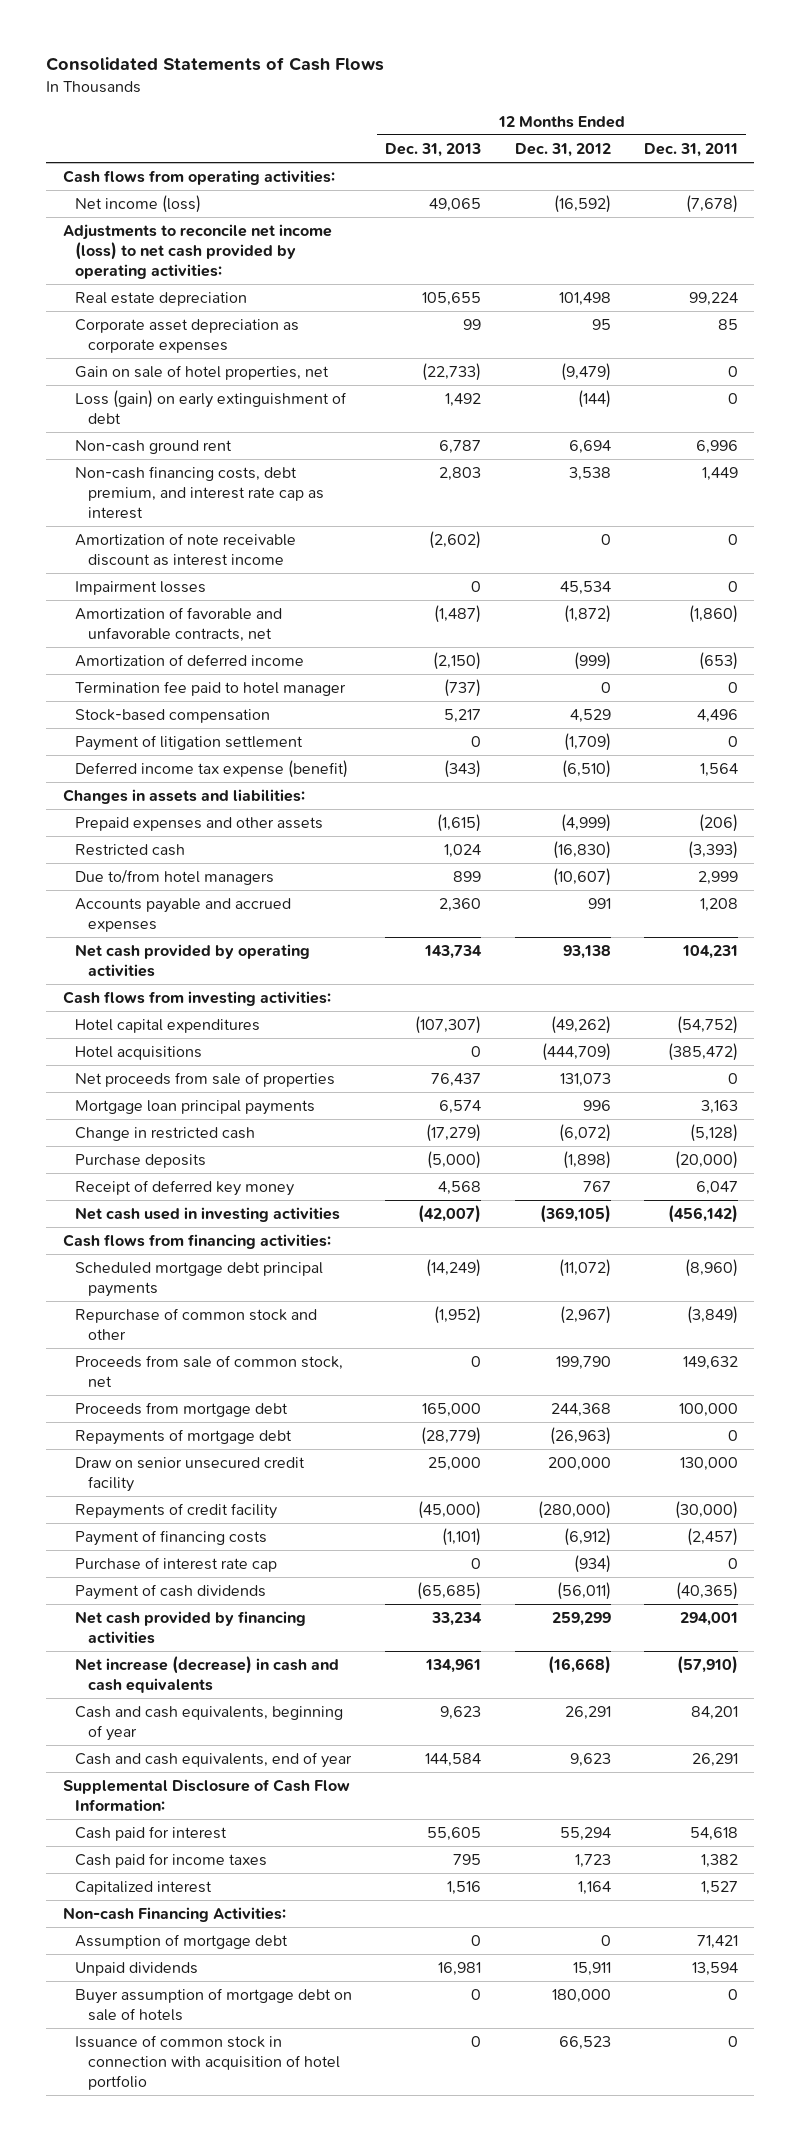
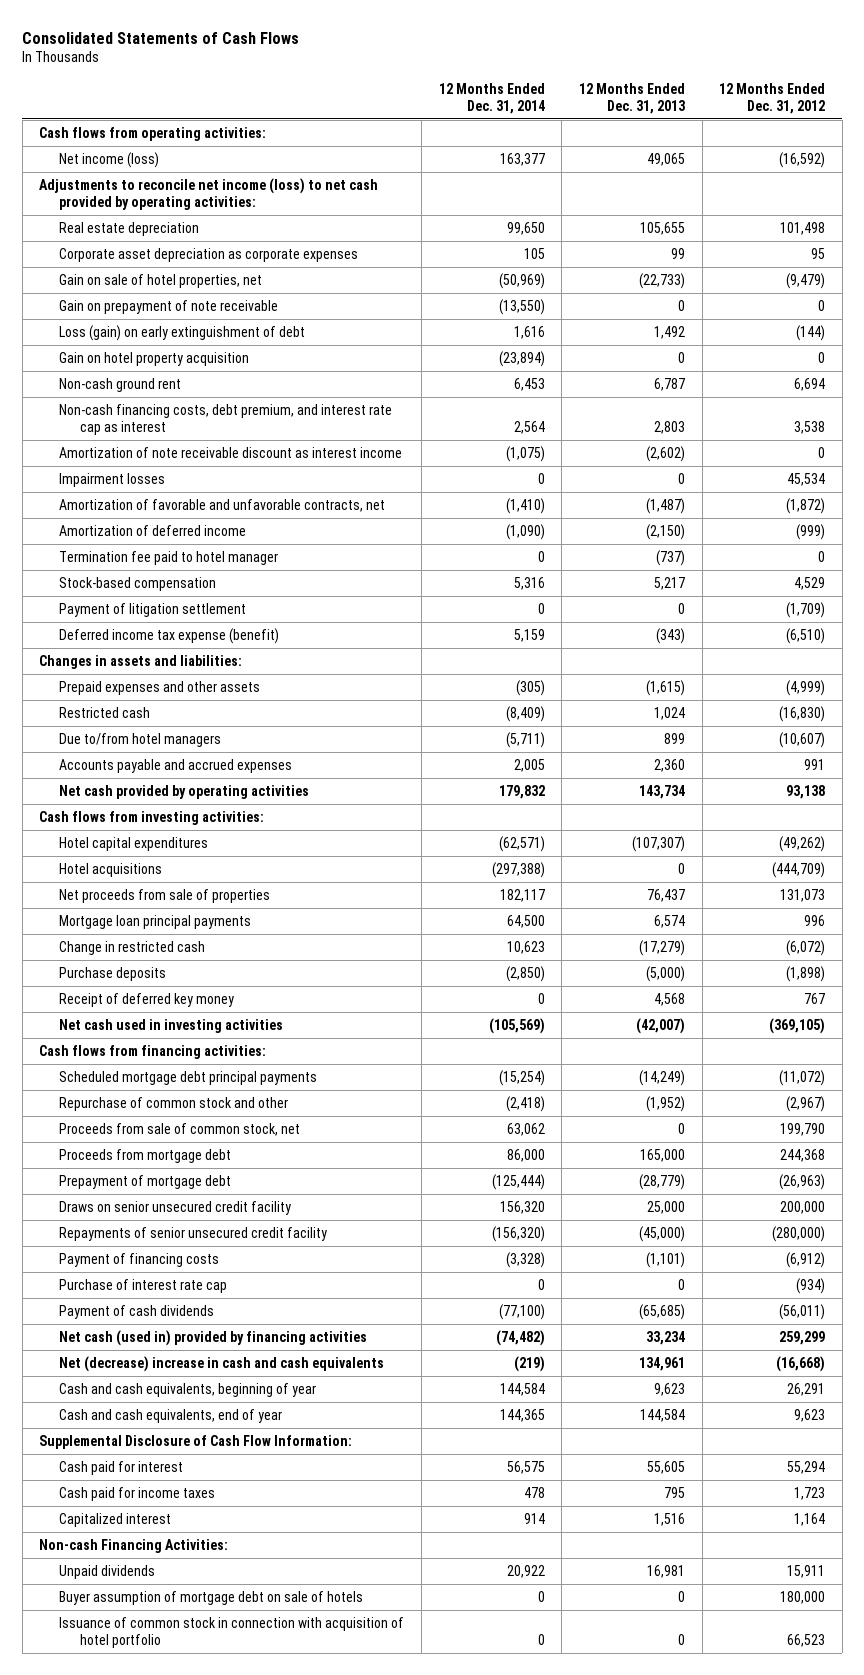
- | 12 Months Ended Dec. 31, 2013 | 12 Months Ended Dec. 31, 2012 | 12 Months Ended Dec. 31, 2011
+ | 12 Months Ended Dec. 31, 2014 | 12 Months Ended Dec. 31, 2013 | 12 Months Ended Dec. 31, 2012
+ Gain on prepayment of note receivable | (13,550) | 0 | 0
+ Gain on hotel property acquisition | (23,894) | 0 | 0
- Repayments of mortgage debt | (28,779) | (26,963) | 0
- Draw on senior unsecured credit facility | 25,000 | 200,000 | 130,000
- Repayments of credit facility | (45,000) | (280,000) | (30,000)
+ Prepayment of mortgage debt | (125,444) | (28,779) | (26,963)
+ Draws on senior unsecured credit facility | 156,320 | 25,000 | 200,000
+ Repayments of senior unsecured credit facility | (156,320) | (45,000) | (280,000)
- Net cash provided by financing activities | 33,234 | 259,299 | 294,001
- Net increase (decrease) in cash and cash equivalents | 134,961 | (16,668) | (57,910)
+ Net cash (used in) provided by financing activities | (74,482) | 33,234 | 259,299
+ Net (decrease) increase in cash and cash equivalents | (219) | 134,961 | (16,668)
- Assumption of mortgage debt | 0 | 0 | 71,421

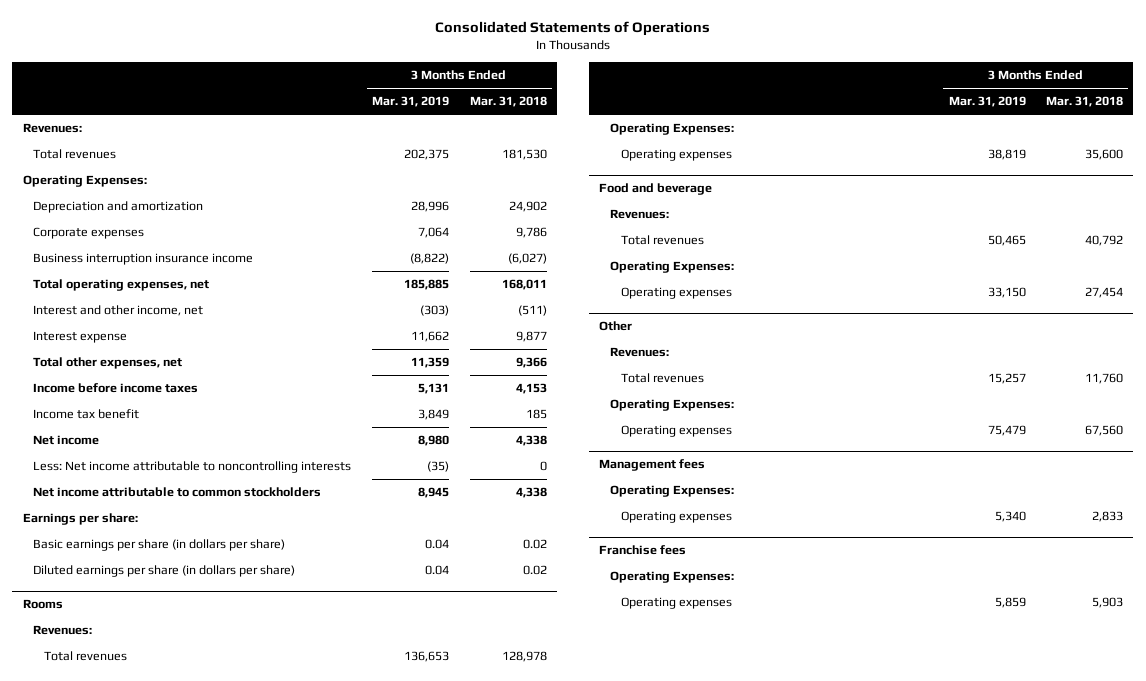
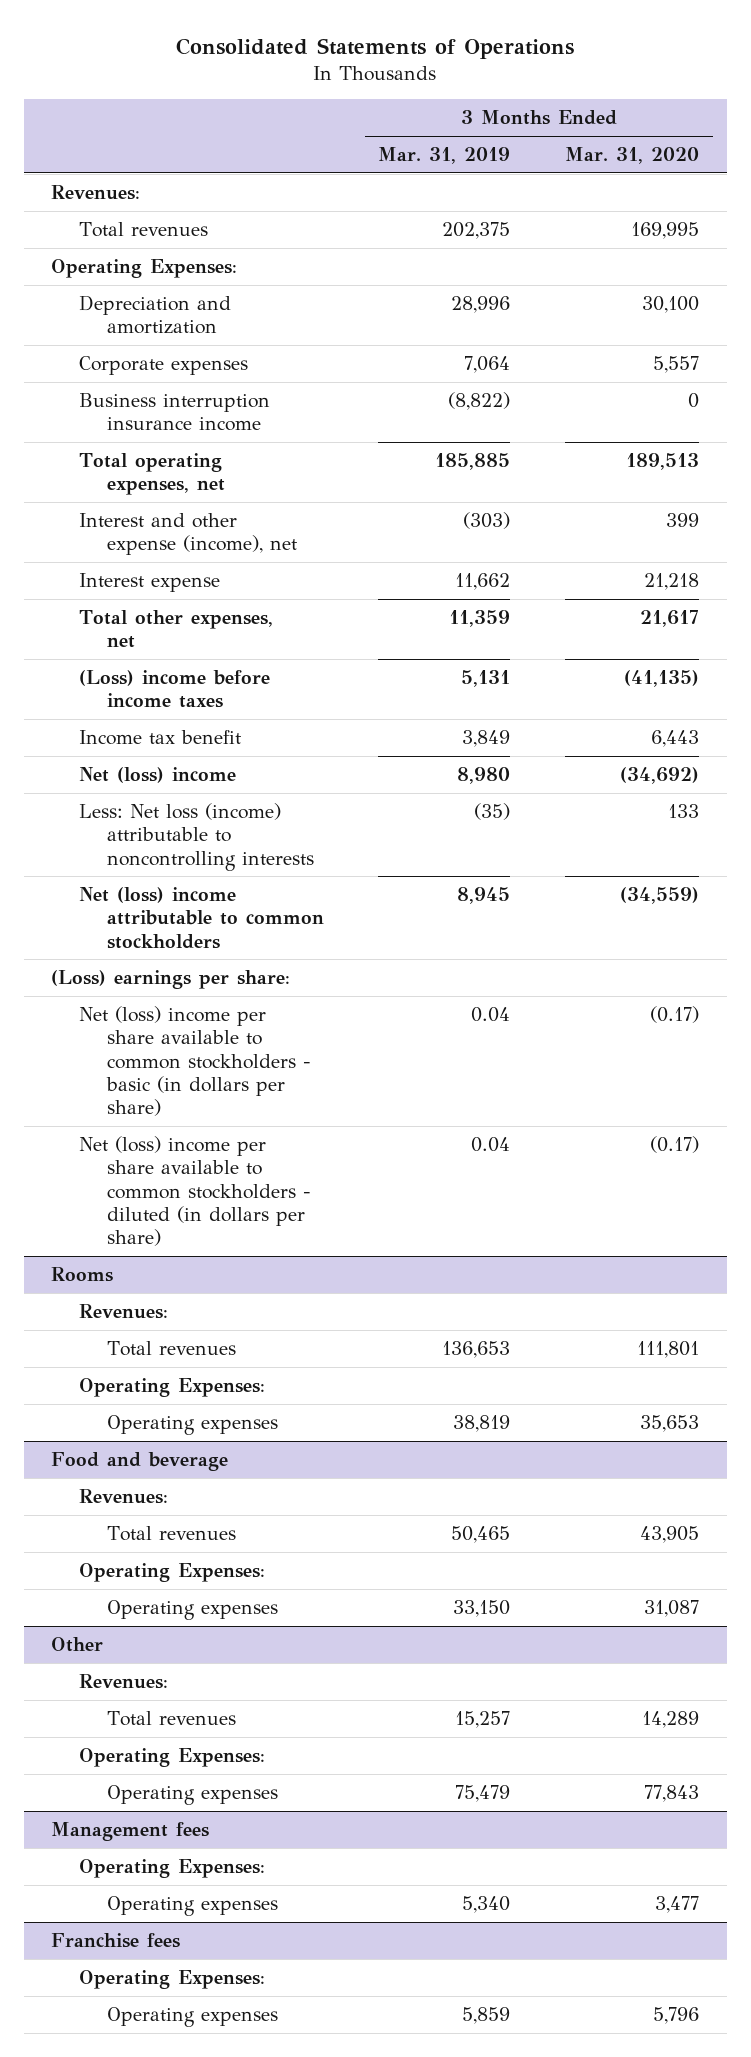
- | 3 Months Ended Mar. 31, 2019 | 3 Months Ended Mar. 31, 2018
+ | 3 Months Ended Mar. 31, 2019 | 3 Months Ended Mar. 31, 2020
- Interest and other income, net | (303) | (511)
+ Interest and other expense (income), net | (303) | 399
- Income before income taxes | 5,131 | 4,153
+ (Loss) income before income taxes | 5,131 | (41,135)
- Net income | 8,980 | 4,338
- Less: Net income attributable to noncontrolling interests | (35) | 0
- Net income attributable to common stockholders | 8,945 | 4,338
- Earnings per share:
- Basic earnings per share (in dollars per share) | 0.04 | 0.02
- Diluted earnings per share (in dollars per share) | 0.04 | 0.02
+ Net (loss) income | 8,980 | (34,692)
+ Less: Net loss (income) attributable to noncontrolling interests | (35) | 133
+ Net (loss) income attributable to common stockholders | 8,945 | (34,559)
+ (Loss) earnings per share:
+ Net (loss) income per share available to common stockholders - basic (in dollars per share) | 0.04 | (0.17)
+ Net (loss) income per share available to common stockholders - diluted (in dollars per share) | 0.04 | (0.17)

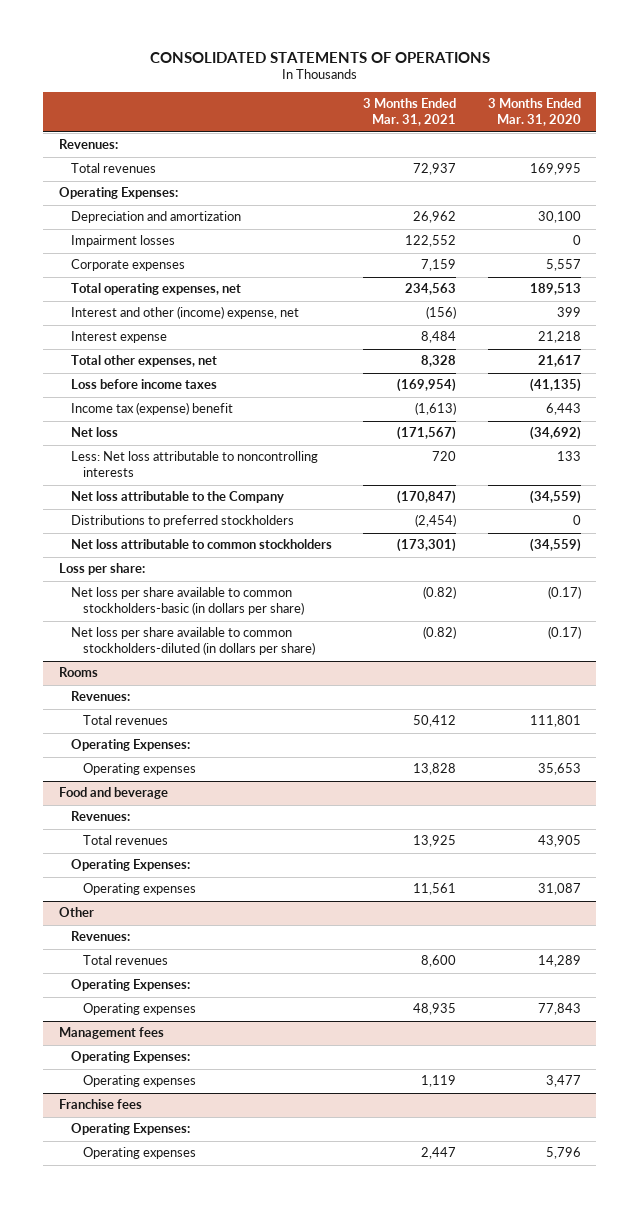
- Consolidated Statements of Operations
+ CONSOLIDATED STATEMENTS OF OPERATIONS
- | 3 Months Ended Mar. 31, 2019 | 3 Months Ended Mar. 31, 2020
+ | 3 Months Ended Mar. 31, 2021 | 3 Months Ended Mar. 31, 2020
+ Impairment losses | 122,552 | 0
- Business interruption insurance income | (8,822) | 0
- Interest and other expense (income), net | (303) | 399
+ Interest and other (income) expense, net | (156) | 399
- (Loss) income before income taxes | 5,131 | (41,135)
- Income tax benefit | 3,849 | 6,443
- Net (loss) income | 8,980 | (34,692)
- Less: Net loss (income) attributable to noncontrolling interests | (35) | 133
- Net (loss) income attributable to common stockholders | 8,945 | (34,559)
- (Loss) earnings per share:
- Net (loss) income per share available to common stockholders - basic (in dollars per share) | 0.04 | (0.17)
- Net (loss) income per share available to common stockholders - diluted (in dollars per share) | 0.04 | (0.17)
+ Loss before income taxes | (169,954) | (41,135)
+ Income tax (expense) benefit | (1,613) | 6,443
+ Net loss | (171,567) | (34,692)
+ Less: Net loss attributable to noncontrolling interests | 720 | 133
+ Net loss attributable to the Company | (170,847) | (34,559)
+ Distributions to preferred stockholders | (2,454) | 0
+ Net loss attributable to common stockholders | (173,301) | (34,559)
+ Loss per share:
+ Net loss per share available to common stockholders-basic (in dollars per share) | (0.82) | (0.17)
+ Net loss per share available to common stockholders-diluted (in dollars per share) | (0.82) | (0.17)

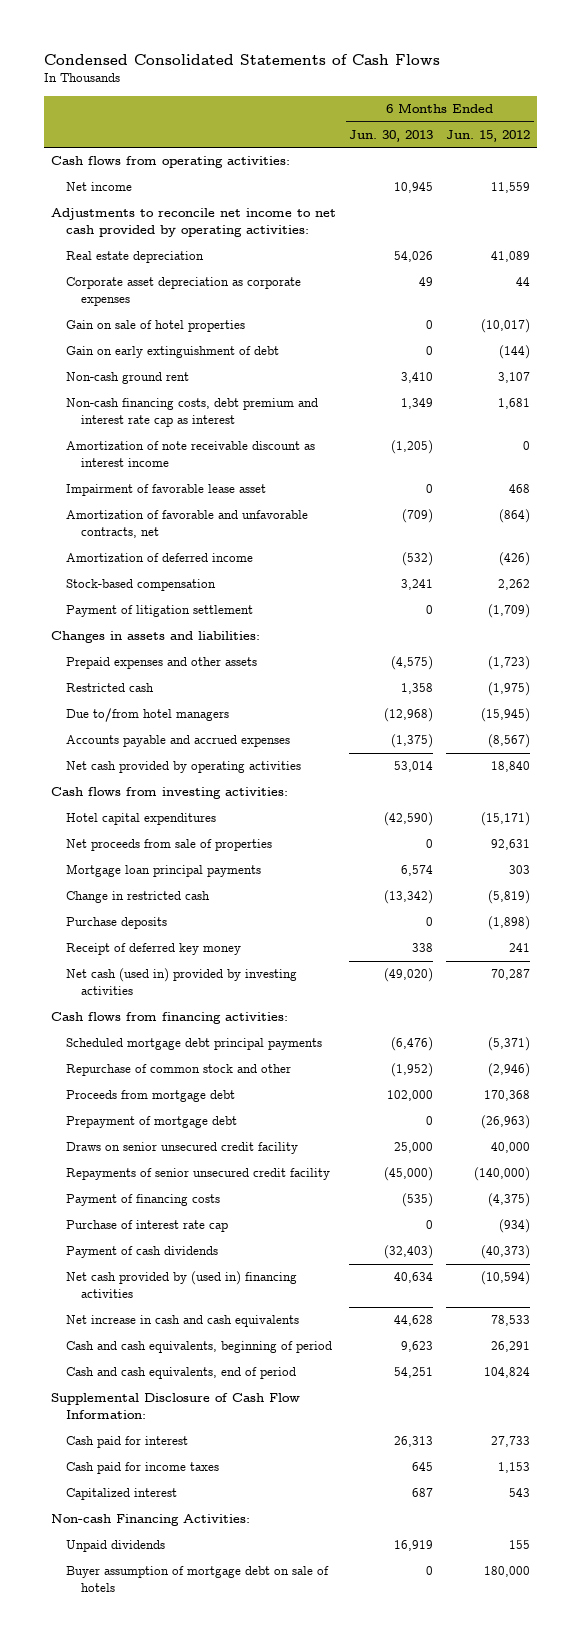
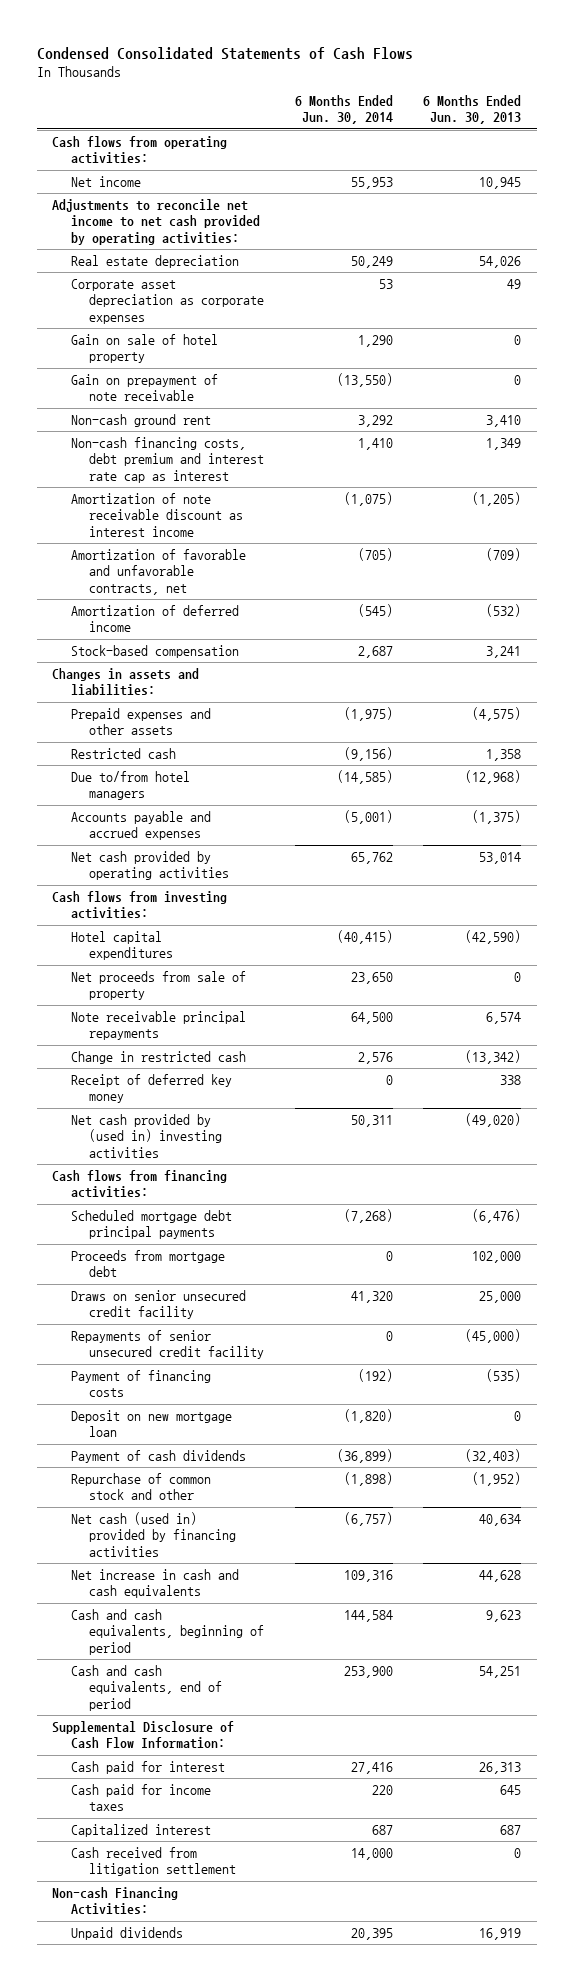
- | 6 Months Ended Jun. 30, 2013 | 6 Months Ended Jun. 15, 2012
+ | 6 Months Ended Jun. 30, 2014 | 6 Months Ended Jun. 30, 2013
- Gain on sale of hotel properties | 0 | (10,017)
- Gain on early extinguishment of debt | 0 | (144)
+ Gain on sale of hotel property | 1,290 | 0
+ Gain on prepayment of note receivable | (13,550) | 0
- Impairment of favorable lease asset | 0 | 468
- Payment of litigation settlement | 0 | (1,709)
- Net proceeds from sale of properties | 0 | 92,631
- Mortgage loan principal payments | 6,574 | 303
+ Net proceeds from sale of property | 23,650 | 0
+ Note receivable principal repayments | 64,500 | 6,574
- Purchase deposits | 0 | (1,898)
- Net cash (used in) provided by investing activities | (49,020) | 70,287
+ Net cash provided by (used in) investing activities | 50,311 | (49,020)
- Prepayment of mortgage debt | 0 | (26,963)
- Purchase of interest rate cap | 0 | (934)
+ Deposit on new mortgage loan | (1,820) | 0
- Net cash provided by (used in) financing activities | 40,634 | (10,594)
moved down: Repurchase of common stock and other | (1,898) | (1,952)
+ Net cash (used in) provided by financing activities | (6,757) | 40,634
+ Cash received from litigation settlement | 14,000 | 0
- Buyer assumption of mortgage debt on sale of hotels | 0 | 180,000

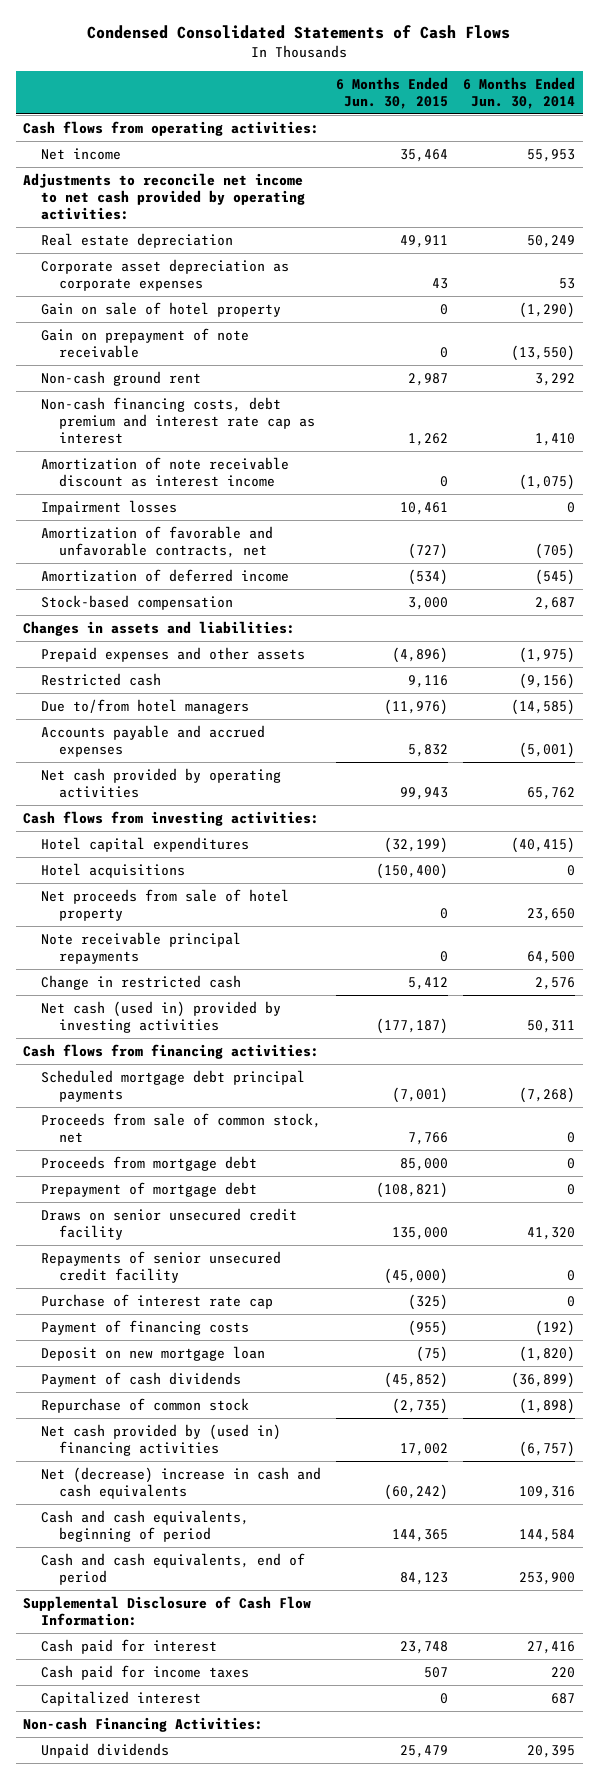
- | 6 Months Ended Jun. 30, 2014 | 6 Months Ended Jun. 30, 2013
+ | 6 Months Ended Jun. 30, 2015 | 6 Months Ended Jun. 30, 2014
- Gain on sale of hotel property | 1,290 | 0
+ Gain on sale of hotel property | 0 | (1,290)
+ Impairment losses | 10,461 | 0
- Net proceeds from sale of property | 23,650 | 0
+ Hotel acquisitions | (150,400) | 0
+ Net proceeds from sale of hotel property | 0 | 23,650
- Receipt of deferred key money | 0 | 338
- Net cash provided by (used in) investing activities | 50,311 | (49,020)
+ Net cash (used in) provided by investing activities | (177,187) | 50,311
+ Proceeds from sale of common stock, net | 7,766 | 0
+ Prepayment of mortgage debt | (108,821) | 0
+ Purchase of interest rate cap | (325) | 0
- Repurchase of common stock and other | (1,898) | (1,952)
- Net cash (used in) provided by financing activities | (6,757) | 40,634
- Net increase in cash and cash equivalents | 109,316 | 44,628
+ Repurchase of common stock | (2,735) | (1,898)
+ Net cash provided by (used in) financing activities | 17,002 | (6,757)
+ Net (decrease) increase in cash and cash equivalents | (60,242) | 109,316
- Cash received from litigation settlement | 14,000 | 0

